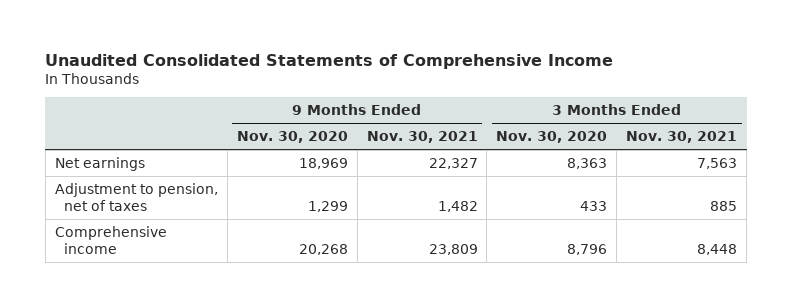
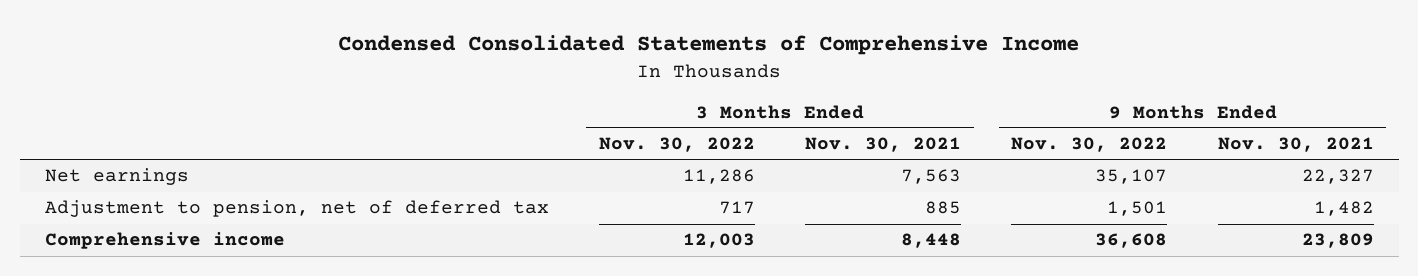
- Unaudited Consolidated Statements of Comprehensive Income
+ Condensed Consolidated Statements of Comprehensive Income
- | 9 Months Ended Nov. 30, 2020 | 9 Months Ended Nov. 30, 2021 | 3 Months Ended Nov. 30, 2020 | 3 Months Ended Nov. 30, 2021
+ | 3 Months Ended Nov. 30, 2022 | 3 Months Ended Nov. 30, 2021 | 9 Months Ended Nov. 30, 2022 | 9 Months Ended Nov. 30, 2021
- Adjustment to pension, net of taxes | 1,299 | 1,482 | 433 | 885
+ Adjustment to pension, net of deferred tax | 717 | 885 | 1,501 | 1,482

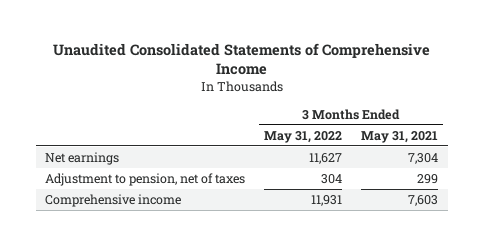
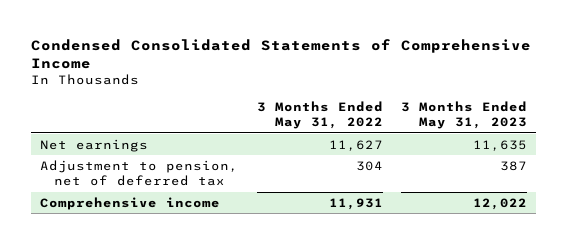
- Unaudited Consolidated Statements of Comprehensive Income
+ Condensed Consolidated Statements of Comprehensive Income
- | 3 Months Ended May 31, 2022 | 3 Months Ended May 31, 2021
+ | 3 Months Ended May 31, 2022 | 3 Months Ended May 31, 2023
- Adjustment to pension, net of taxes | 304 | 299
+ Adjustment to pension, net of deferred tax | 304 | 387

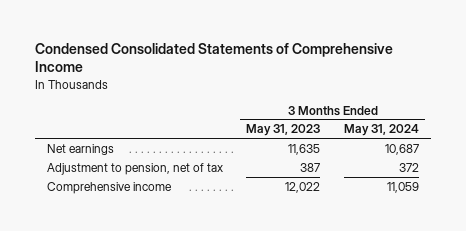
- | 3 Months Ended May 31, 2022 | 3 Months Ended May 31, 2023
+ | 3 Months Ended May 31, 2023 | 3 Months Ended May 31, 2024
- Adjustment to pension, net of deferred tax | 304 | 387
+ Adjustment to pension, net of tax | 387 | 372

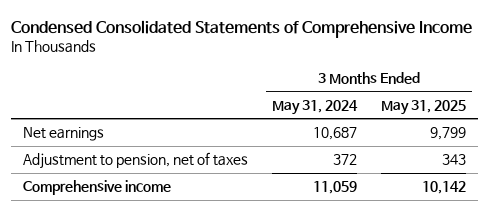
- | 3 Months Ended May 31, 2023 | 3 Months Ended May 31, 2024
+ | 3 Months Ended May 31, 2024 | 3 Months Ended May 31, 2025
- Adjustment to pension, net of tax | 387 | 372
+ Adjustment to pension, net of taxes | 372 | 343

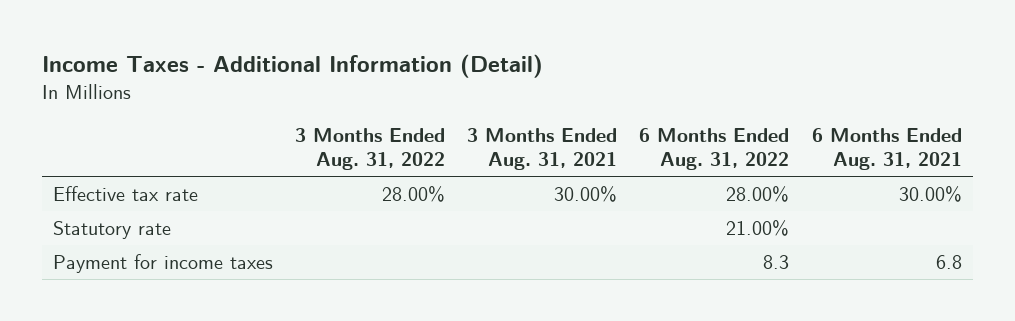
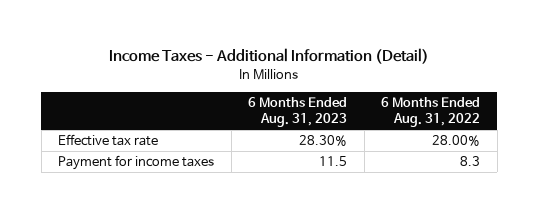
- | 3 Months Ended Aug. 31, 2022 | 3 Months Ended Aug. 31, 2021 | 6 Months Ended Aug. 31, 2022 | 6 Months Ended Aug. 31, 2021
+ | 6 Months Ended Aug. 31, 2023 | 6 Months Ended Aug. 31, 2022
- Statutory rate | | | 21.00% |

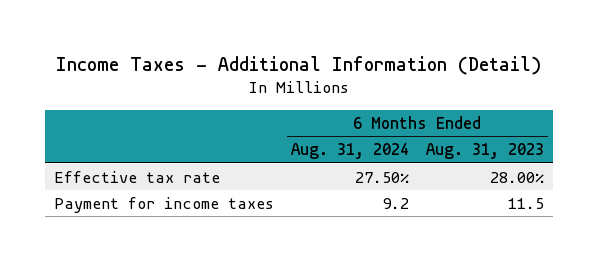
- | 6 Months Ended Aug. 31, 2023 | 6 Months Ended Aug. 31, 2022
+ | 6 Months Ended Aug. 31, 2024 | 6 Months Ended Aug. 31, 2023
- Effective tax rate | 28.30% | 28.00%
+ Effective tax rate | 27.50% | 28.00%

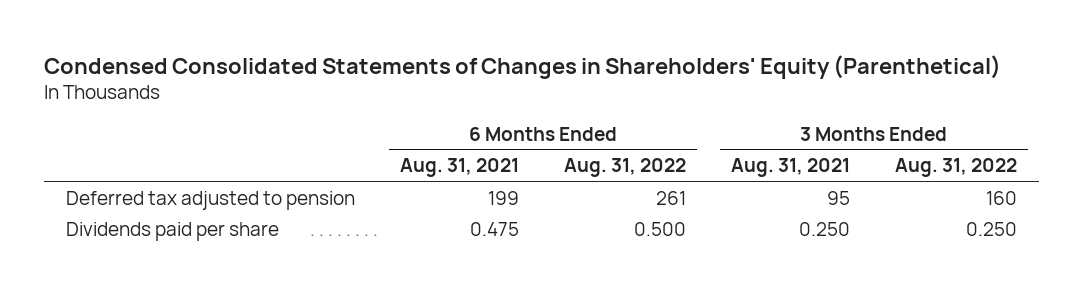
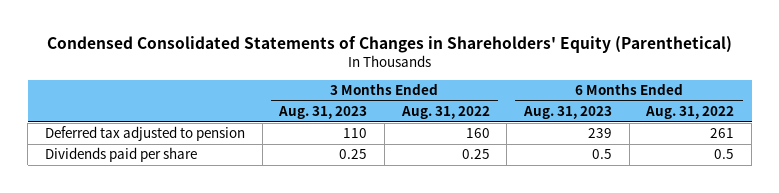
- | 6 Months Ended Aug. 31, 2021 | 6 Months Ended Aug. 31, 2022 | 3 Months Ended Aug. 31, 2021 | 3 Months Ended Aug. 31, 2022
+ | 3 Months Ended Aug. 31, 2023 | 3 Months Ended Aug. 31, 2022 | 6 Months Ended Aug. 31, 2023 | 6 Months Ended Aug. 31, 2022
- Dividends paid per share | 0.475 | 0.500 | 0.250 | 0.250
+ Dividends paid per share | 0.25 | 0.25 | 0.5 | 0.5

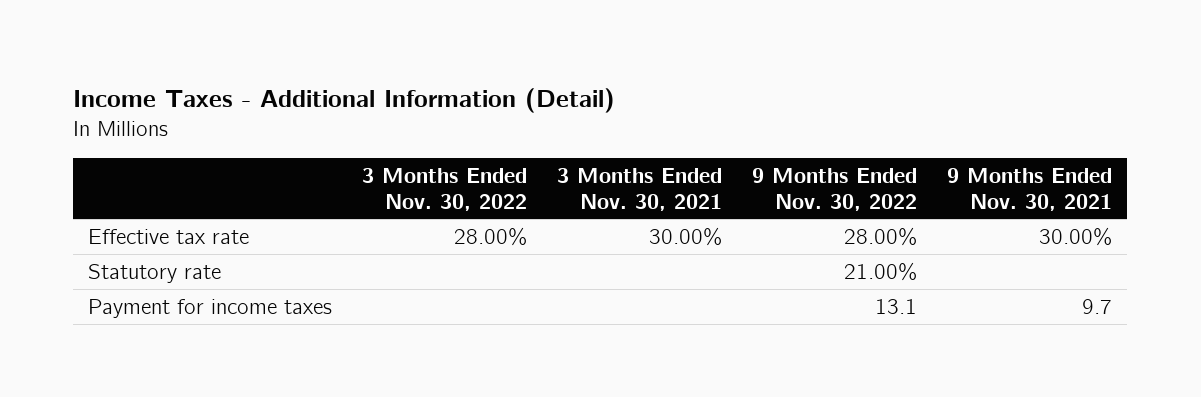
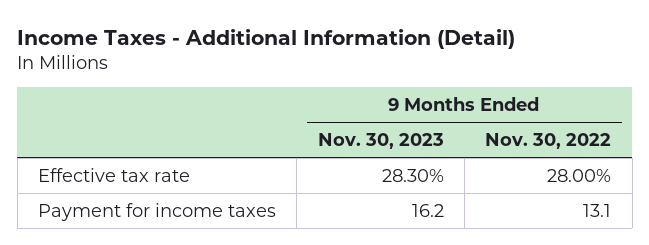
- | 3 Months Ended Nov. 30, 2022 | 3 Months Ended Nov. 30, 2021 | 9 Months Ended Nov. 30, 2022 | 9 Months Ended Nov. 30, 2021
+ | 9 Months Ended Nov. 30, 2023 | 9 Months Ended Nov. 30, 2022
- Statutory rate | | | 21.00% |

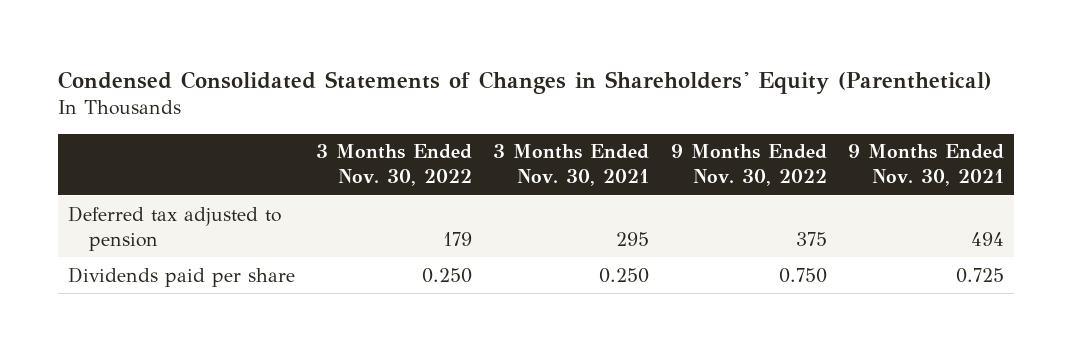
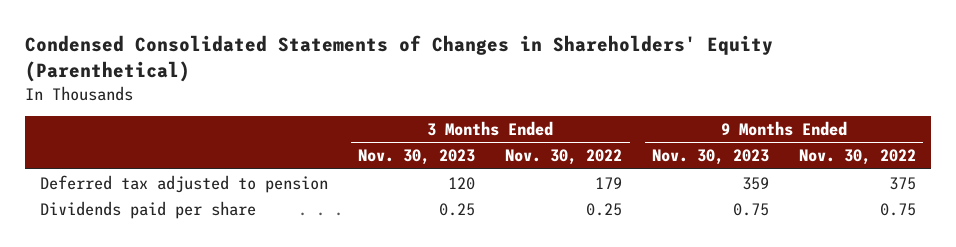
- | 3 Months Ended Nov. 30, 2022 | 3 Months Ended Nov. 30, 2021 | 9 Months Ended Nov. 30, 2022 | 9 Months Ended Nov. 30, 2021
+ | 3 Months Ended Nov. 30, 2023 | 3 Months Ended Nov. 30, 2022 | 9 Months Ended Nov. 30, 2023 | 9 Months Ended Nov. 30, 2022
- Dividends paid per share | 0.250 | 0.250 | 0.750 | 0.725
+ Dividends paid per share | 0.25 | 0.25 | 0.75 | 0.75

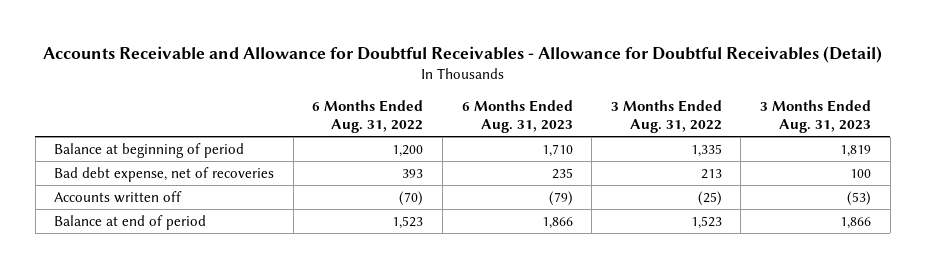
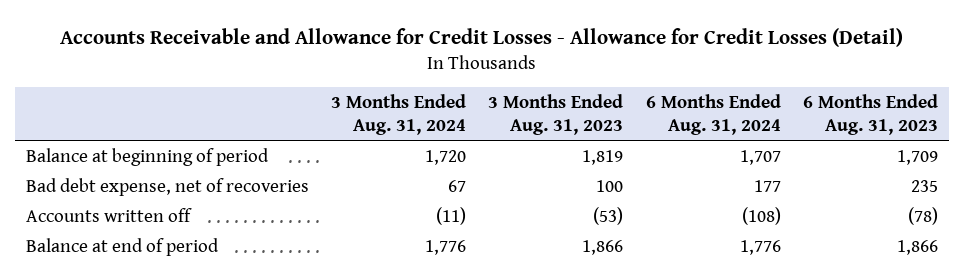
- Accounts Receivable and Allowance for Doubtful Receivables - Allowance for Doubtful Receivables (Detail)
+ Accounts Receivable and Allowance for Credit Losses - Allowance for Credit Losses (Detail)
- | 6 Months Ended Aug. 31, 2022 | 6 Months Ended Aug. 31, 2023 | 3 Months Ended Aug. 31, 2022 | 3 Months Ended Aug. 31, 2023
+ | 3 Months Ended Aug. 31, 2024 | 3 Months Ended Aug. 31, 2023 | 6 Months Ended Aug. 31, 2024 | 6 Months Ended Aug. 31, 2023
- Balance at beginning of period | 1,200 | 1,710 | 1,335 | 1,819
+ Balance at beginning of period | 1,720 | 1,819 | 1,707 | 1,709
- Accounts written off | (70) | (79) | (25) | (53)
+ Accounts written off | (11) | (53) | (108) | (78)

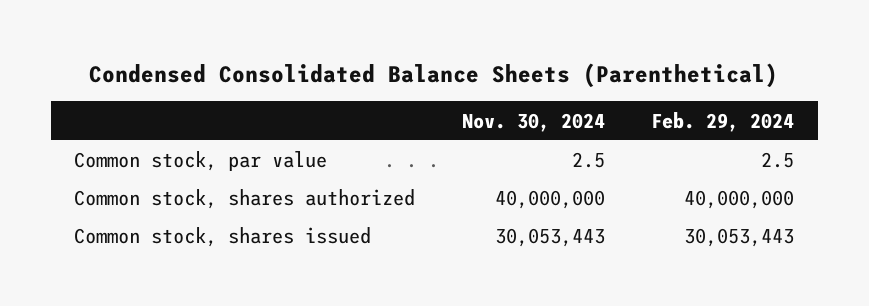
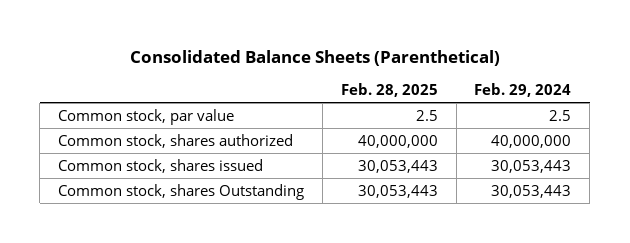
- Condensed Consolidated Balance Sheets (Parenthetical)
+ Consolidated Balance Sheets (Parenthetical)
- | Nov. 30, 2024 | Feb. 29, 2024
+ | Feb. 28, 2025 | Feb. 29, 2024
+ Common stock, shares Outstanding | 30,053,443 | 30,053,443

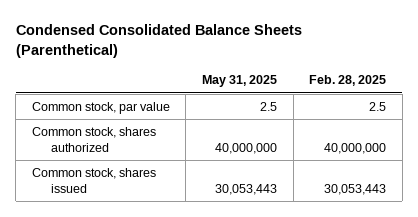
- Consolidated Balance Sheets (Parenthetical)
+ Condensed Consolidated Balance Sheets (Parenthetical)
- | Feb. 28, 2025 | Feb. 29, 2024
+ | May 31, 2025 | Feb. 28, 2025
- Common stock, shares Outstanding | 30,053,443 | 30,053,443

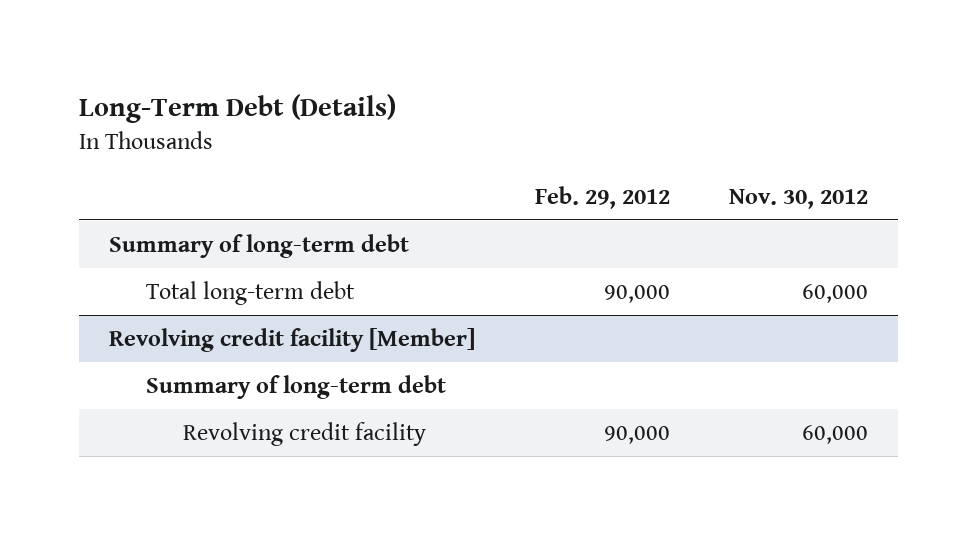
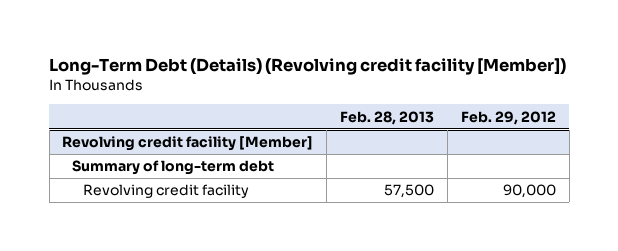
- Long-Term Debt (Details)
+ Long-Term Debt (Details) (Revolving credit facility [Member])
- | Feb. 29, 2012 | Nov. 30, 2012
+ | Feb. 28, 2013 | Feb. 29, 2012
- Summary of long-term debt
- Total long-term debt | 90,000 | 60,000

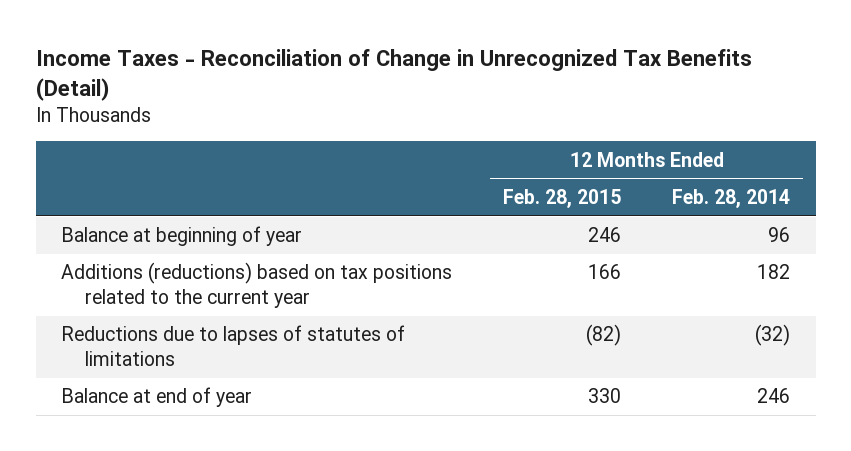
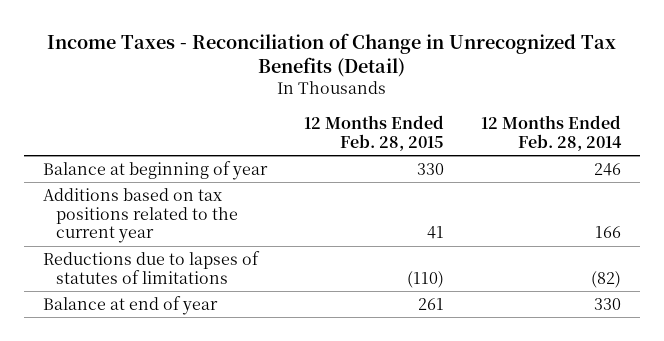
- Balance at beginning of year | 246 | 96
- Additions (reductions) based on tax positions related to the current year | 166 | 182
- Reductions due to lapses of statutes of limitations | (82) | (32)
- Balance at end of year | 330 | 246
+ Balance at beginning of year | 330 | 246
+ Additions based on tax positions related to the current year | 41 | 166
+ Reductions due to lapses of statutes of limitations | (110) | (82)
+ Balance at end of year | 261 | 330

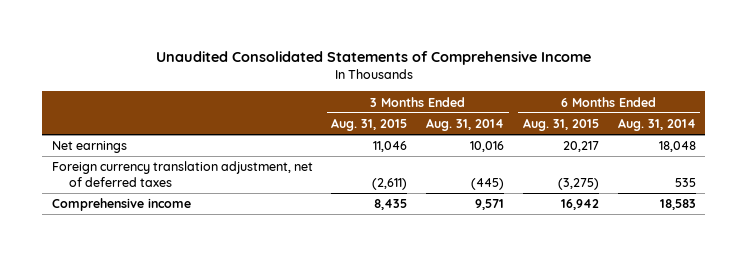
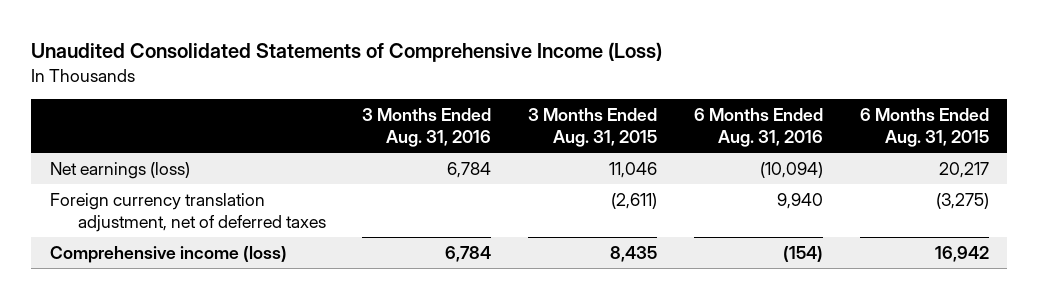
- Unaudited Consolidated Statements of Comprehensive Income
+ Unaudited Consolidated Statements of Comprehensive Income (Loss)
- | 3 Months Ended Aug. 31, 2015 | 3 Months Ended Aug. 31, 2014 | 6 Months Ended Aug. 31, 2015 | 6 Months Ended Aug. 31, 2014
+ | 3 Months Ended Aug. 31, 2016 | 3 Months Ended Aug. 31, 2015 | 6 Months Ended Aug. 31, 2016 | 6 Months Ended Aug. 31, 2015
- Net earnings | 11,046 | 10,016 | 20,217 | 18,048
+ Net earnings (loss) | 6,784 | 11,046 | (10,094) | 20,217
- Comprehensive income | 8,435 | 9,571 | 16,942 | 18,583
+ Comprehensive income (loss) | 6,784 | 8,435 | (154) | 16,942

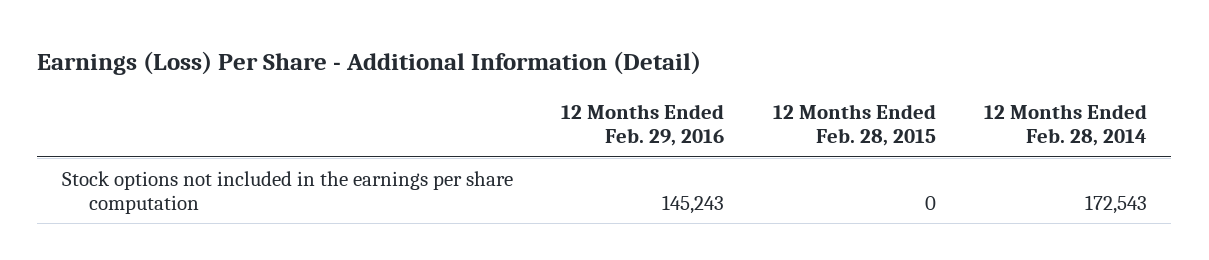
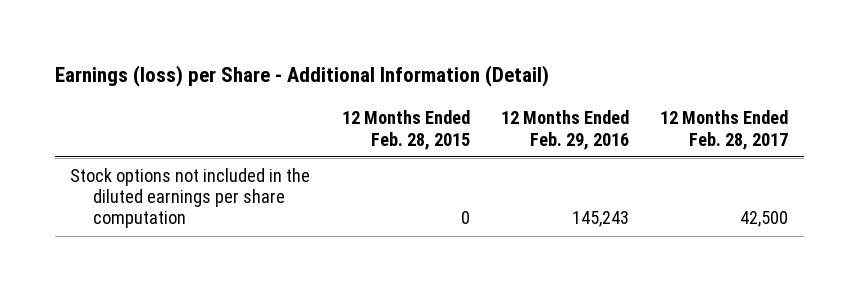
- Earnings (Loss) Per Share - Additional Information (Detail)
+ Earnings (loss) per Share - Additional Information (Detail)
- | 12 Months Ended Feb. 29, 2016 | 12 Months Ended Feb. 28, 2015 | 12 Months Ended Feb. 28, 2014
+ | 12 Months Ended Feb. 28, 2015 | 12 Months Ended Feb. 29, 2016 | 12 Months Ended Feb. 28, 2017
- Stock options not included in the earnings per share computation | 145,243 | 0 | 172,543
+ Stock options not included in the diluted earnings per share computation | 0 | 145,243 | 42,500

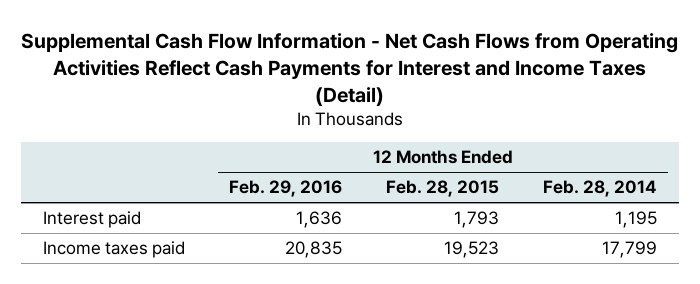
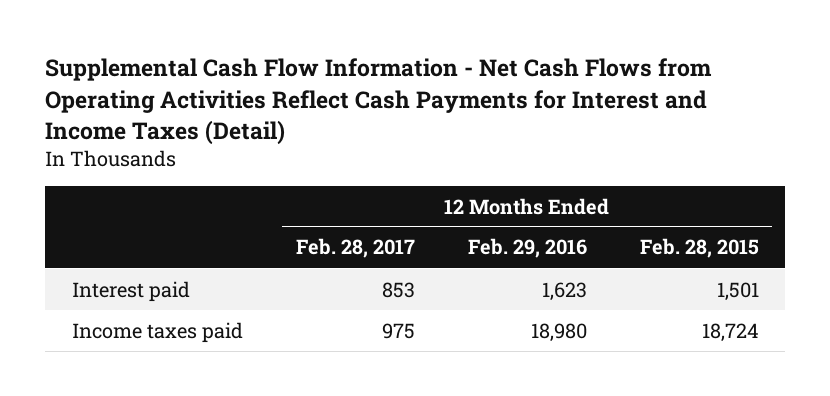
- | 12 Months Ended Feb. 29, 2016 | 12 Months Ended Feb. 28, 2015 | 12 Months Ended Feb. 28, 2014
+ | 12 Months Ended Feb. 28, 2017 | 12 Months Ended Feb. 29, 2016 | 12 Months Ended Feb. 28, 2015
- Interest paid | 1,636 | 1,793 | 1,195
- Income taxes paid | 20,835 | 19,523 | 17,799
+ Interest paid | 853 | 1,623 | 1,501
+ Income taxes paid | 975 | 18,980 | 18,724

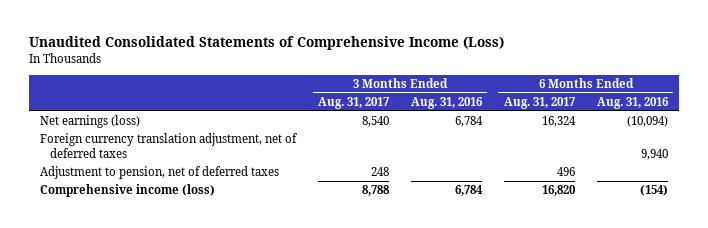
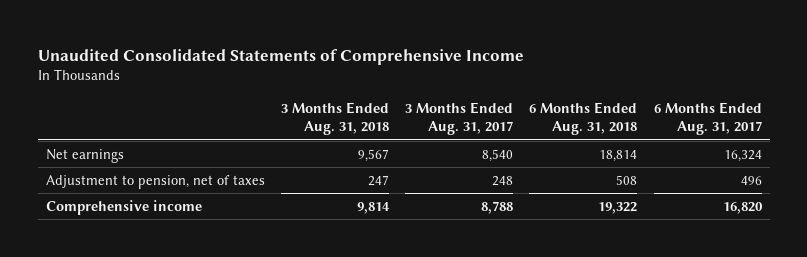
- Unaudited Consolidated Statements of Comprehensive Income (Loss)
+ Unaudited Consolidated Statements of Comprehensive Income
- | 3 Months Ended Aug. 31, 2017 | 3 Months Ended Aug. 31, 2016 | 6 Months Ended Aug. 31, 2017 | 6 Months Ended Aug. 31, 2016
+ | 3 Months Ended Aug. 31, 2018 | 3 Months Ended Aug. 31, 2017 | 6 Months Ended Aug. 31, 2018 | 6 Months Ended Aug. 31, 2017
- Net earnings (loss) | 8,540 | 6,784 | 16,324 | (10,094)
- Foreign currency translation adjustment, net of deferred taxes | | | | 9,940
- Adjustment to pension, net of deferred taxes | 248 | | 496 |
- Comprehensive income (loss) | 8,788 | 6,784 | 16,820 | (154)
+ Net earnings | 9,567 | 8,540 | 18,814 | 16,324
+ Adjustment to pension, net of taxes | 247 | 248 | 508 | 496
+ Comprehensive income | 9,814 | 8,788 | 19,322 | 16,820

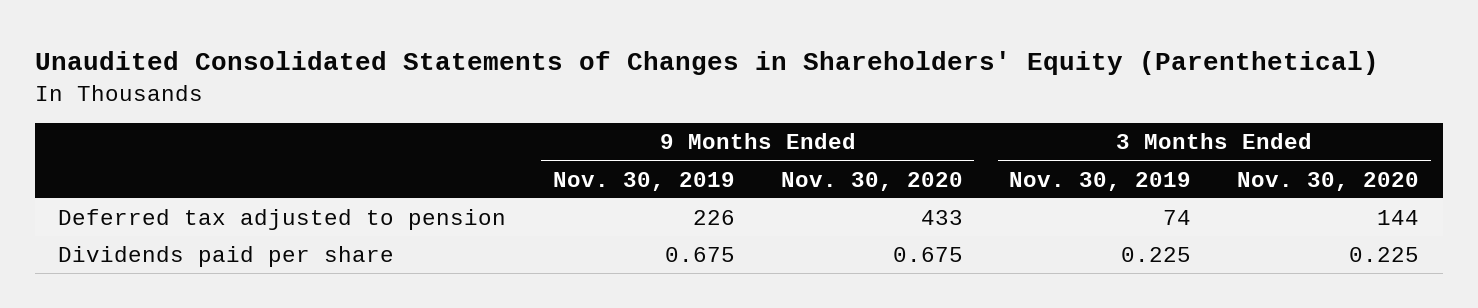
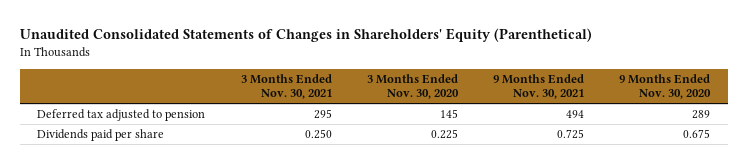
- | 9 Months Ended Nov. 30, 2019 | 9 Months Ended Nov. 30, 2020 | 3 Months Ended Nov. 30, 2019 | 3 Months Ended Nov. 30, 2020
+ | 3 Months Ended Nov. 30, 2021 | 3 Months Ended Nov. 30, 2020 | 9 Months Ended Nov. 30, 2021 | 9 Months Ended Nov. 30, 2020
- Deferred tax adjusted to pension | 226 | 433 | 74 | 144
+ Deferred tax adjusted to pension | 295 | 145 | 494 | 289

